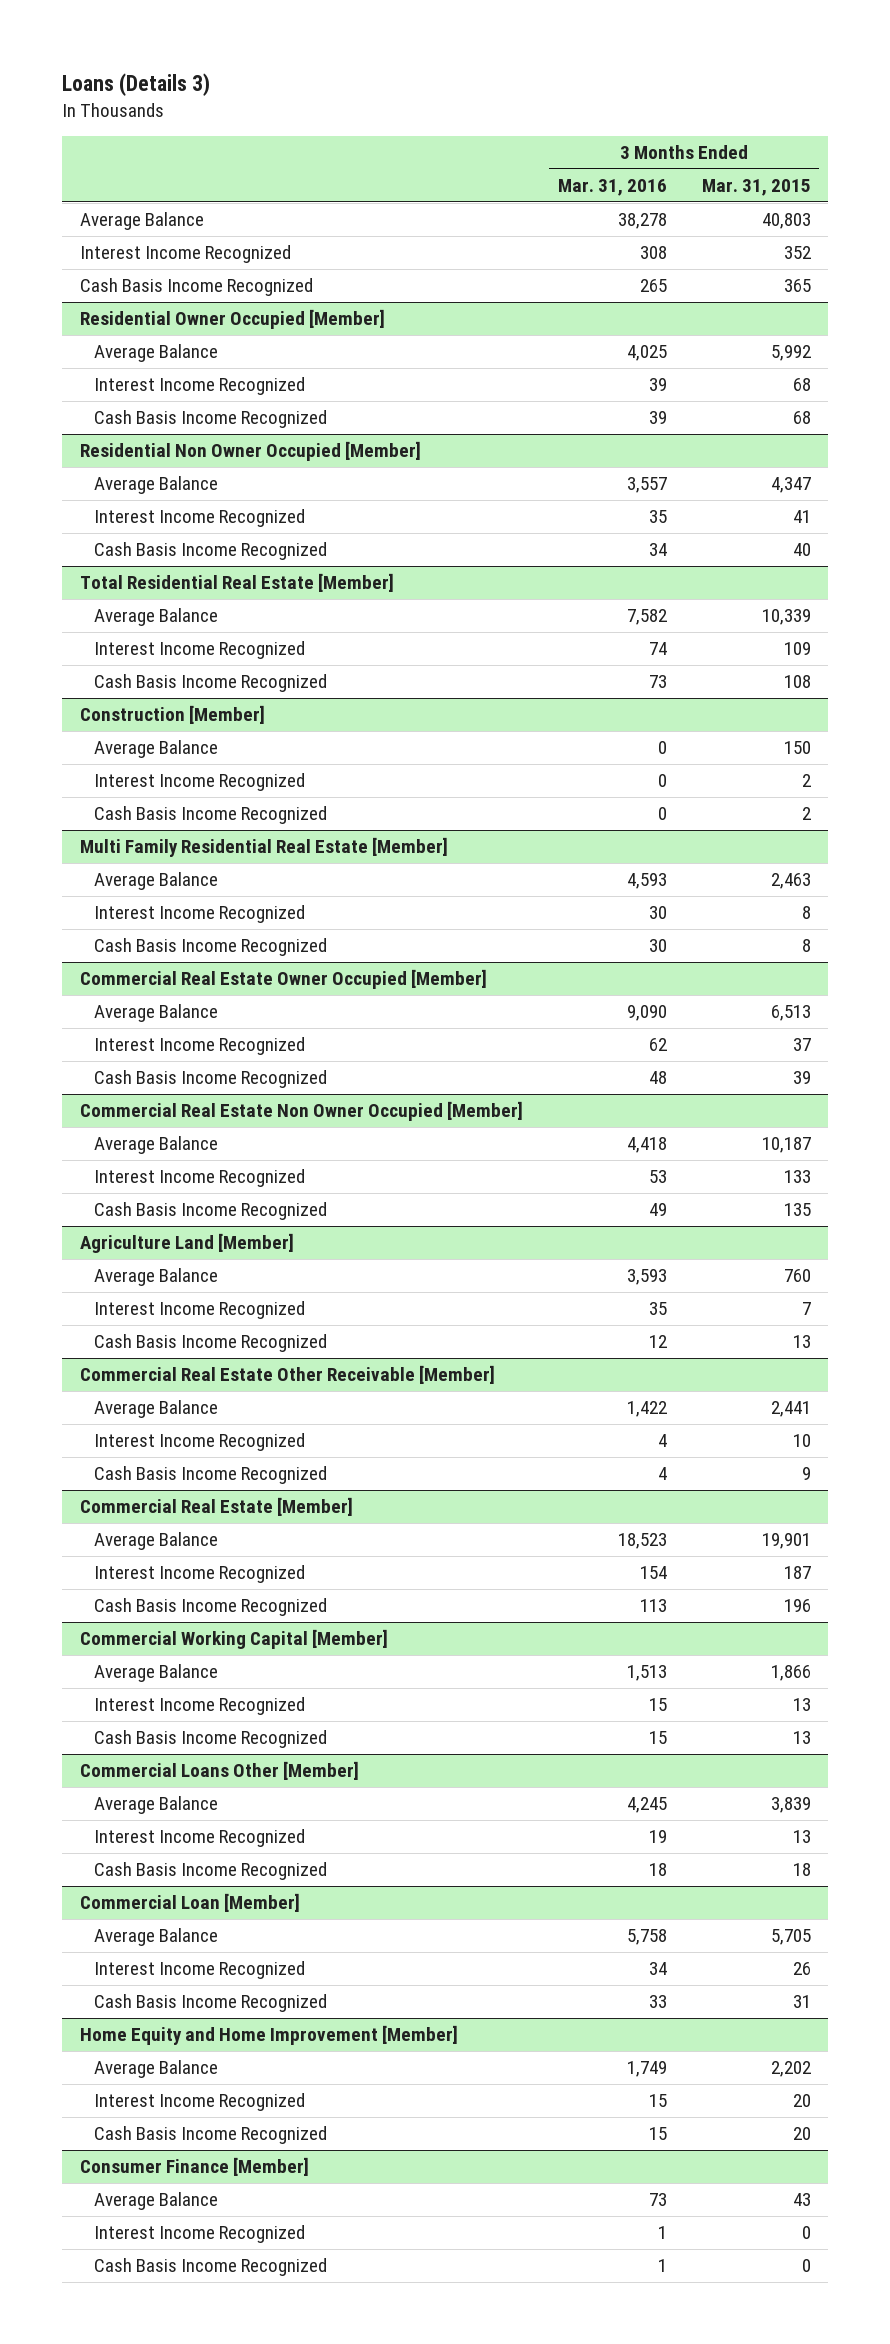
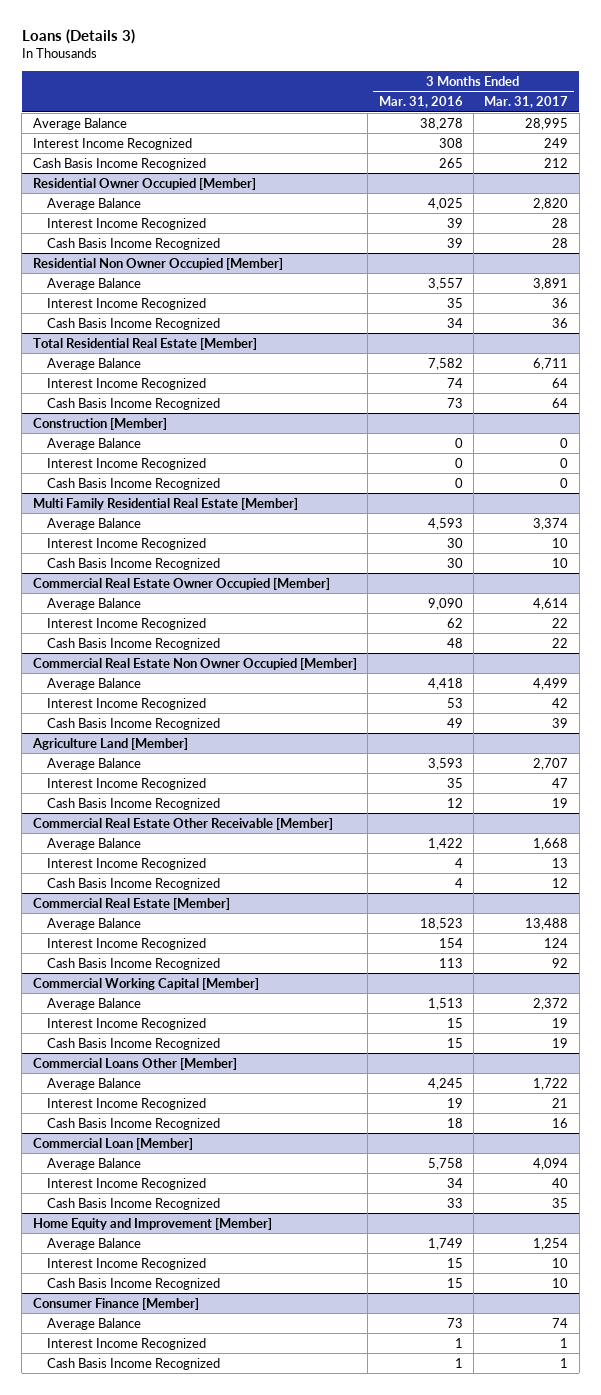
- | 3 Months Ended Mar. 31, 2016 | 3 Months Ended Mar. 31, 2015
+ | 3 Months Ended Mar. 31, 2016 | 3 Months Ended Mar. 31, 2017
- Home Equity and Home Improvement [Member]
+ Home Equity and Improvement [Member]

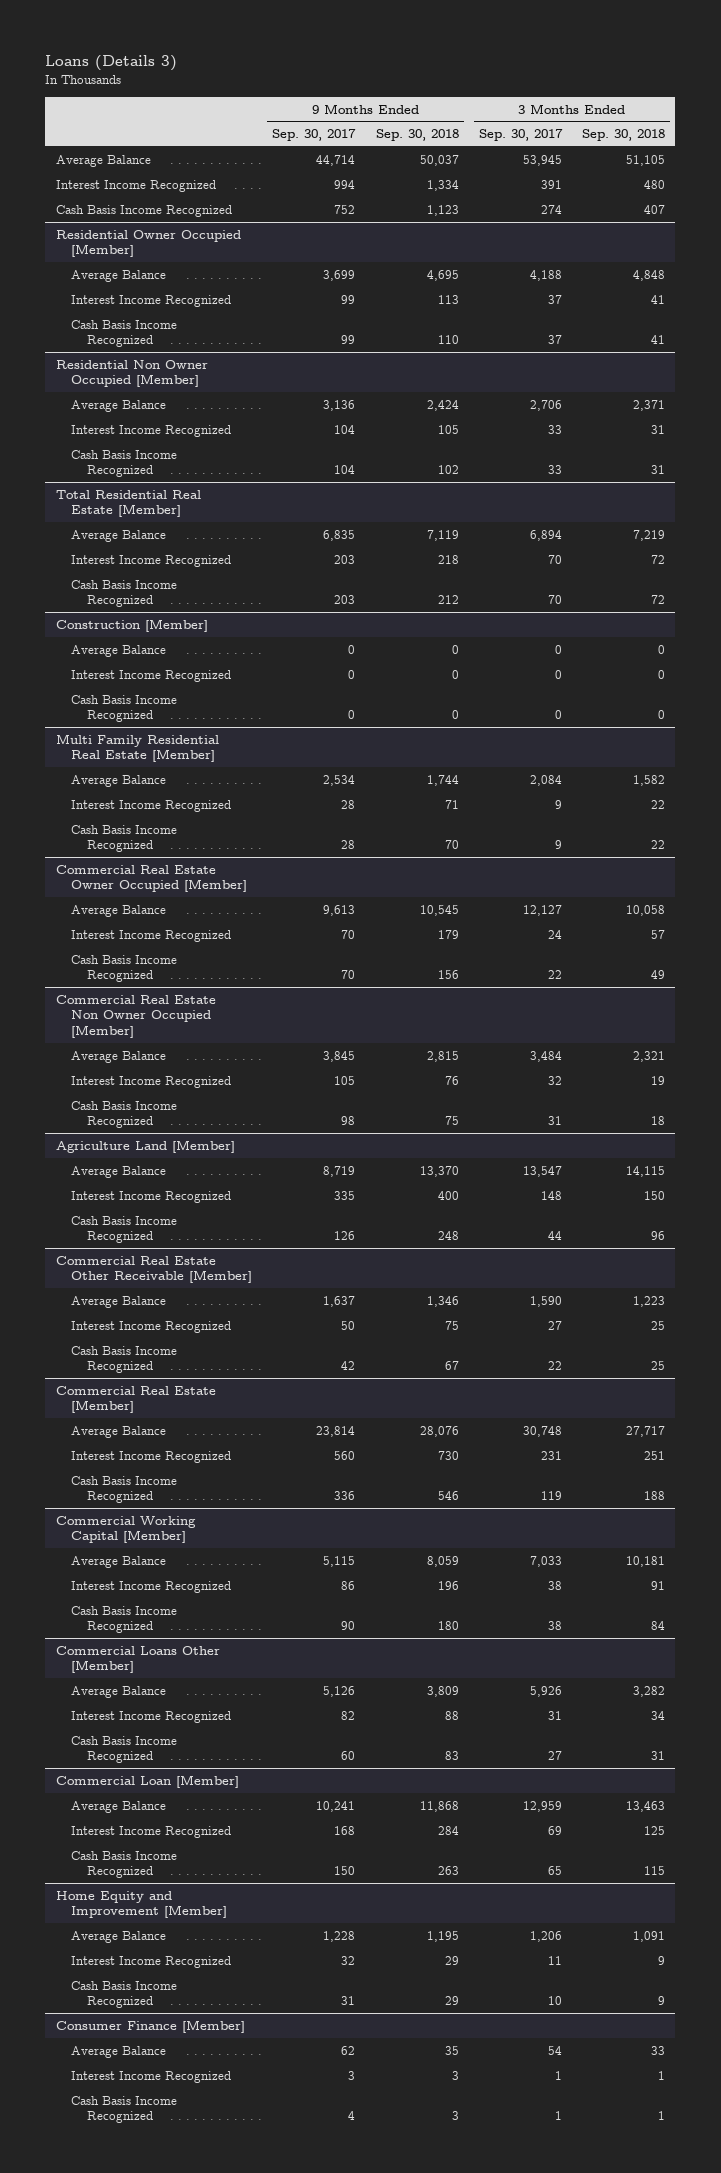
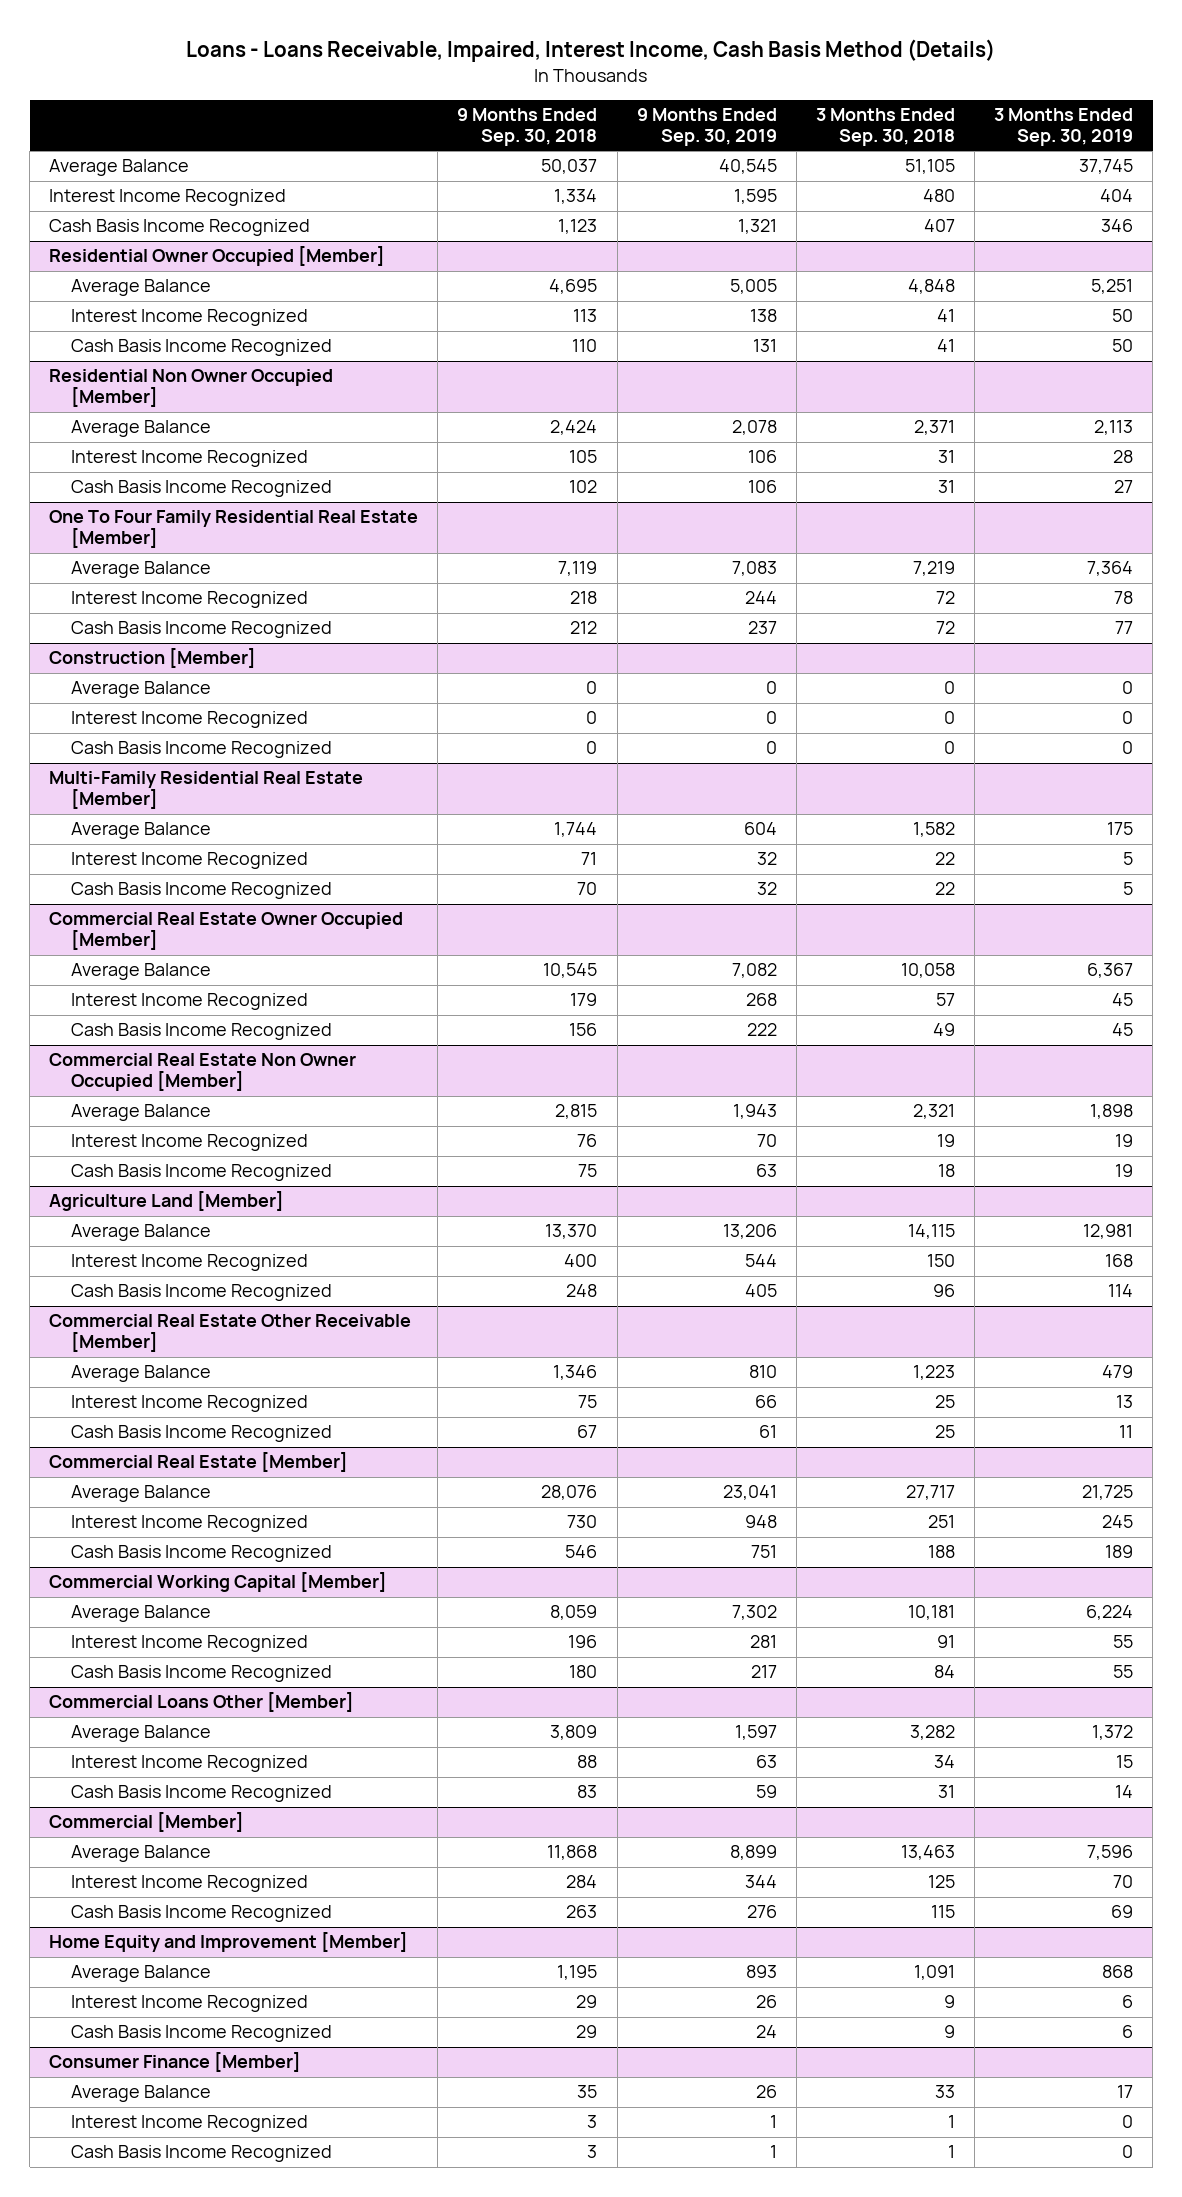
- Loans (Details 3)
+ Loans - Loans Receivable, Impaired, Interest Income, Cash Basis Method (Details)
- | 9 Months Ended Sep. 30, 2017 | 9 Months Ended Sep. 30, 2018 | 3 Months Ended Sep. 30, 2017 | 3 Months Ended Sep. 30, 2018
+ | 9 Months Ended Sep. 30, 2018 | 9 Months Ended Sep. 30, 2019 | 3 Months Ended Sep. 30, 2018 | 3 Months Ended Sep. 30, 2019
- Total Residential Real Estate [Member]
+ One To Four Family Residential Real Estate [Member]
- Multi Family Residential Real Estate [Member]
+ Multi-Family Residential Real Estate [Member]
- Commercial Loan [Member]
+ Commercial [Member]

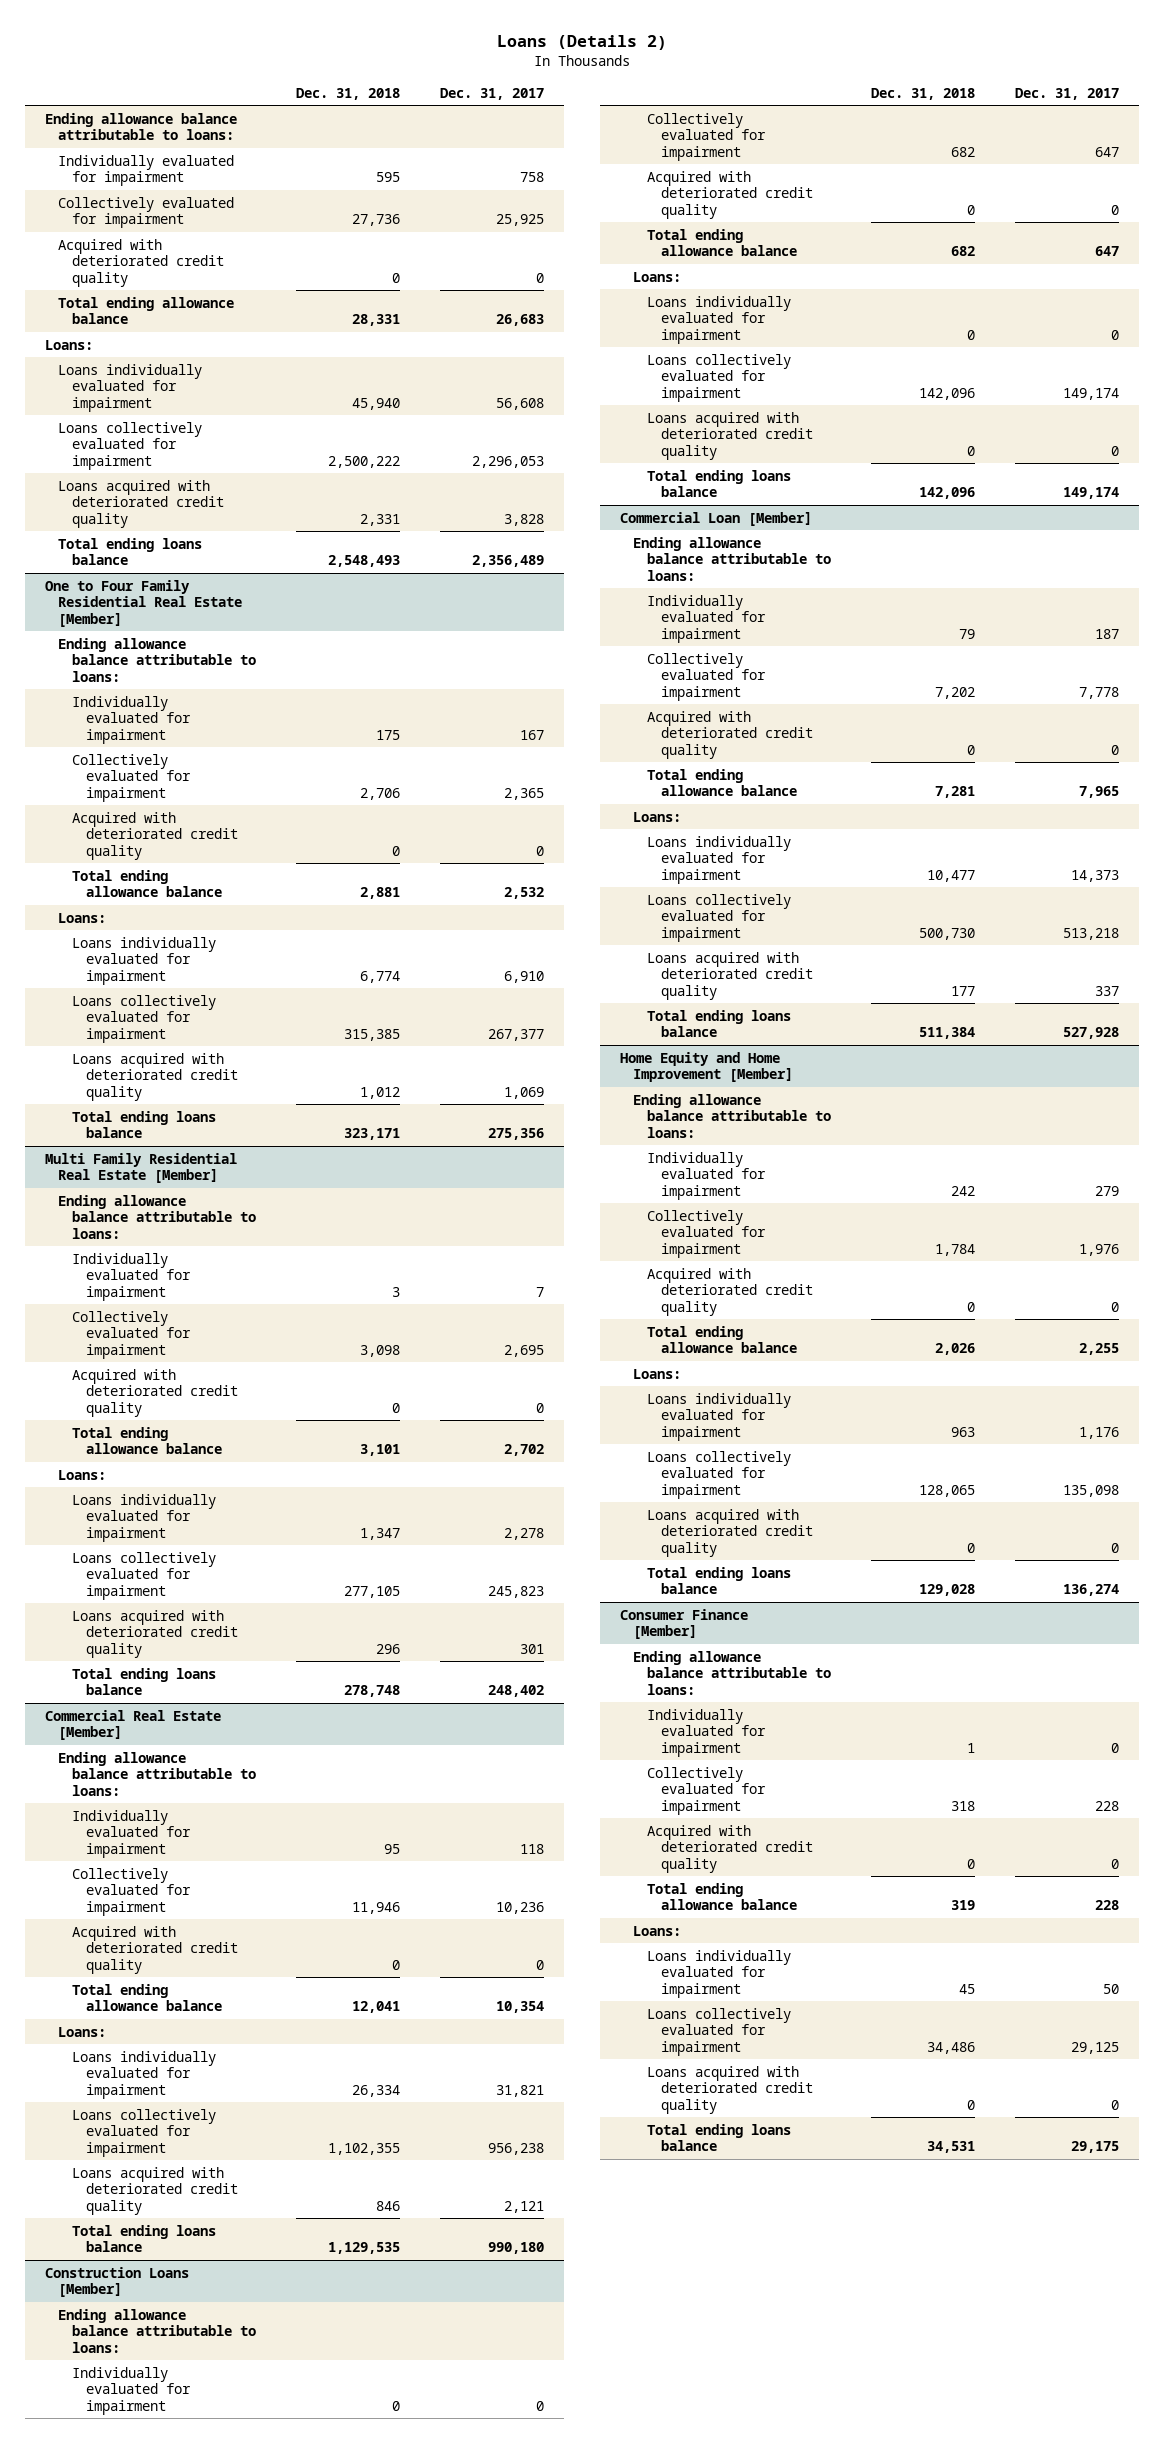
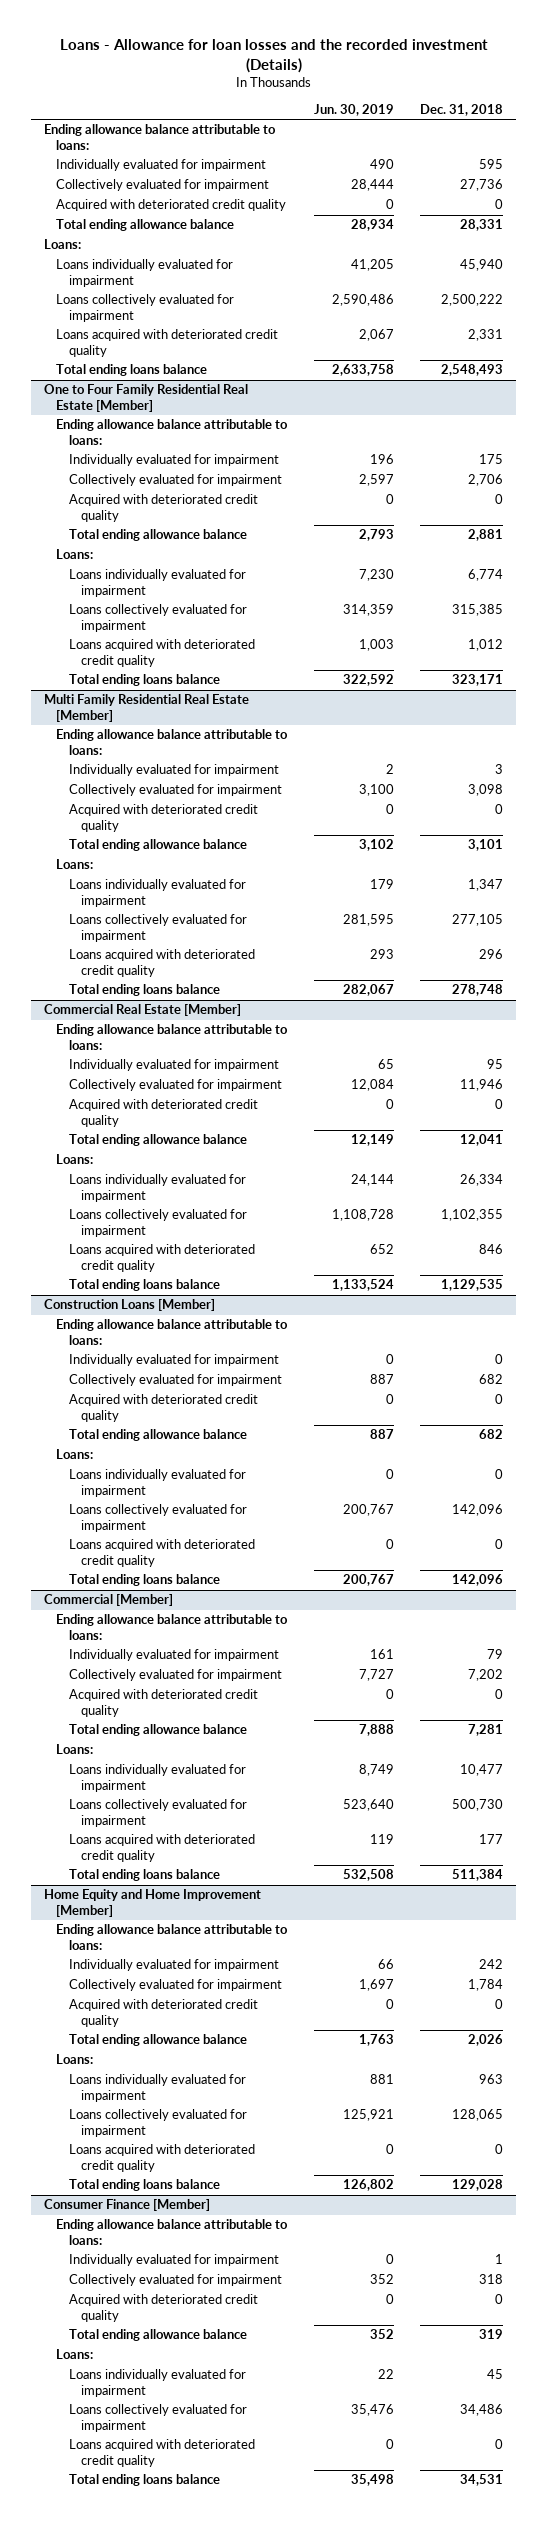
- Loans (Details 2)
+ Loans - Allowance for loan losses and the recorded investment (Details)
- | Dec. 31, 2018 | Dec. 31, 2017
+ | Jun. 30, 2019 | Dec. 31, 2018
- Commercial Loan [Member]
+ Commercial [Member]

